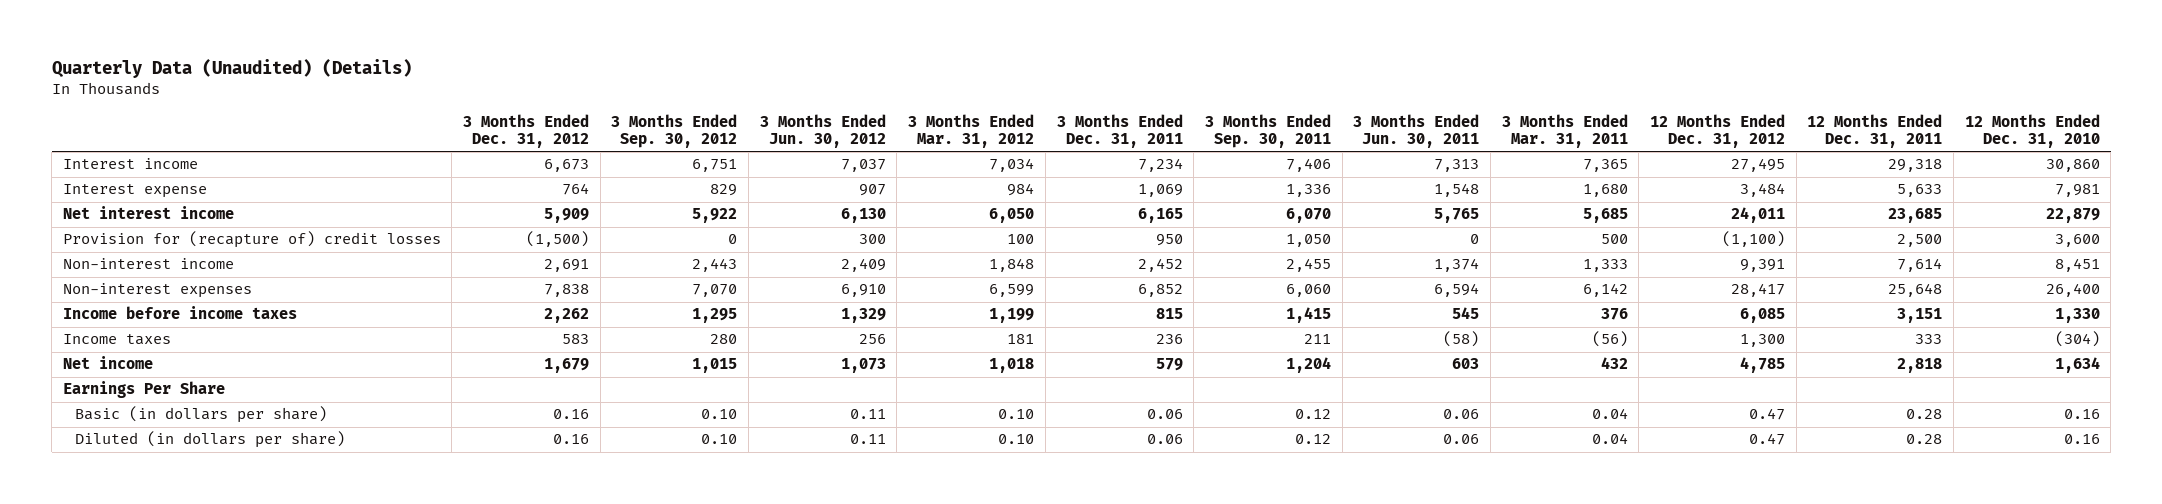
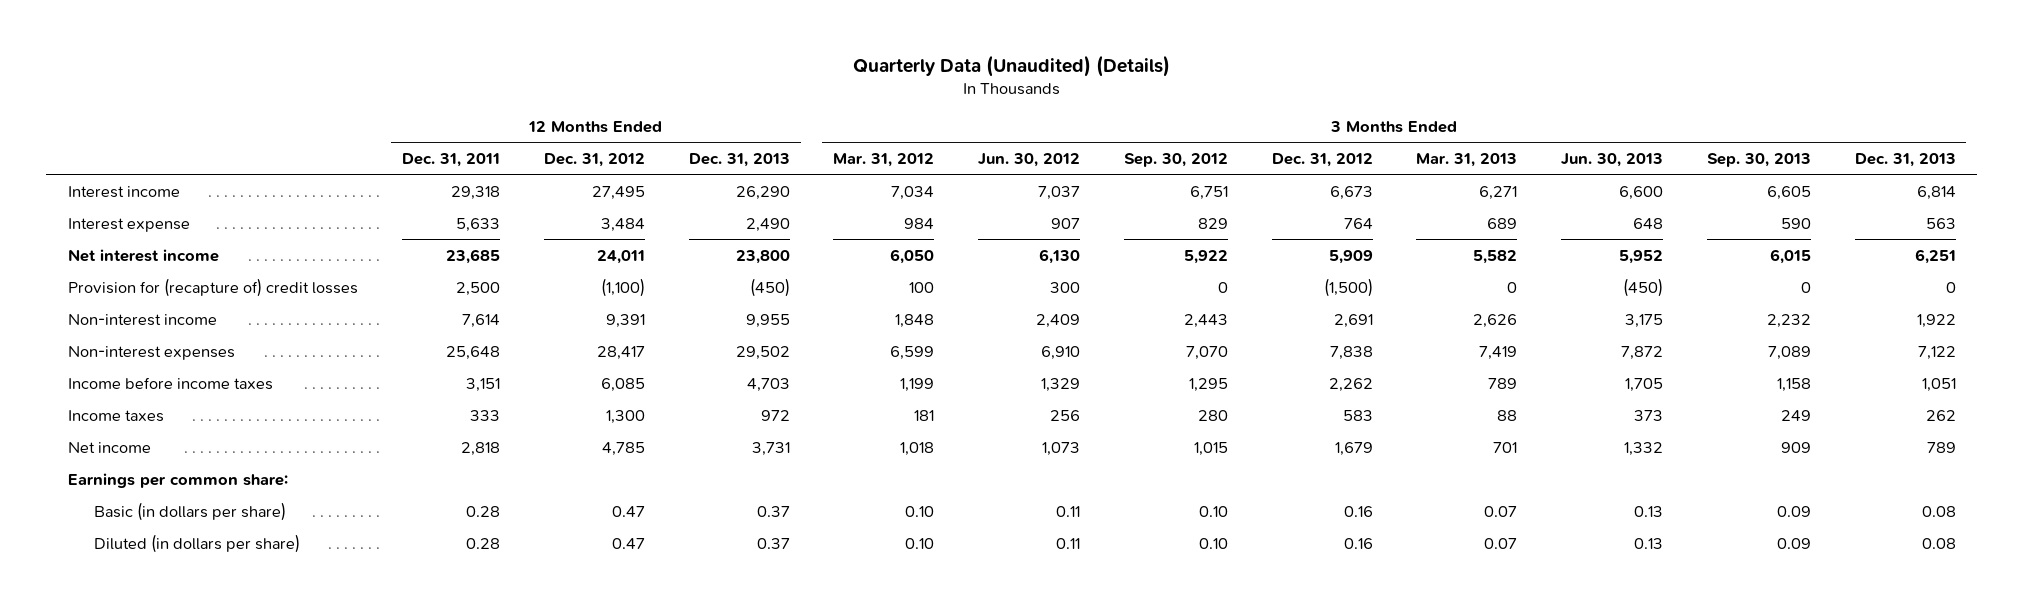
- | 3 Months Ended Dec. 31, 2012 | 3 Months Ended Sep. 30, 2012 | 3 Months Ended Jun. 30, 2012 | 3 Months Ended Mar. 31, 2012 | 3 Months Ended Dec. 31, 2011 | 3 Months Ended Sep. 30, 2011 | 3 Months Ended Jun. 30, 2011 | 3 Months Ended Mar. 31, 2011 | 12 Months Ended Dec. 31, 2012 | 12 Months Ended Dec. 31, 2011 | 12 Months Ended Dec. 31, 2010
+ | 12 Months Ended Dec. 31, 2011 | 12 Months Ended Dec. 31, 2012 | 12 Months Ended Dec. 31, 2013 | 3 Months Ended Mar. 31, 2012 | 3 Months Ended Jun. 30, 2012 | 3 Months Ended Sep. 30, 2012 | 3 Months Ended Dec. 31, 2012 | 3 Months Ended Mar. 31, 2013 | 3 Months Ended Jun. 30, 2013 | 3 Months Ended Sep. 30, 2013 | 3 Months Ended Dec. 31, 2013
- Earnings Per Share
+ Earnings per common share:

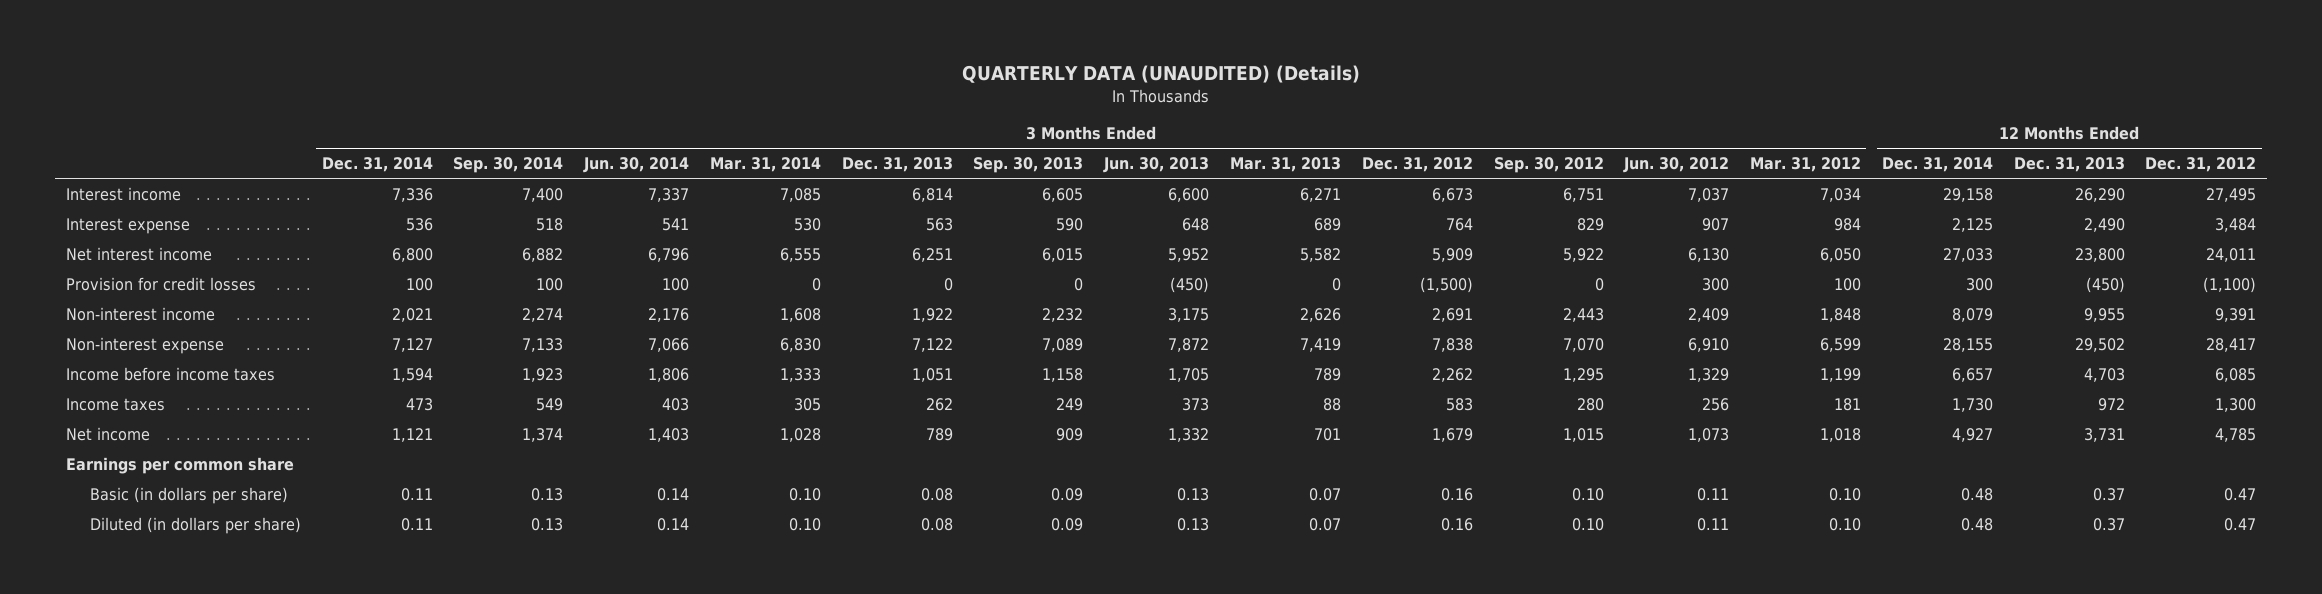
- Quarterly Data (Unaudited) (Details)
+ QUARTERLY DATA (UNAUDITED) (Details)
- | 12 Months Ended Dec. 31, 2011 | 12 Months Ended Dec. 31, 2012 | 12 Months Ended Dec. 31, 2013 | 3 Months Ended Mar. 31, 2012 | 3 Months Ended Jun. 30, 2012 | 3 Months Ended Sep. 30, 2012 | 3 Months Ended Dec. 31, 2012 | 3 Months Ended Mar. 31, 2013 | 3 Months Ended Jun. 30, 2013 | 3 Months Ended Sep. 30, 2013 | 3 Months Ended Dec. 31, 2013
+ | 3 Months Ended Dec. 31, 2014 | 3 Months Ended Sep. 30, 2014 | 3 Months Ended Jun. 30, 2014 | 3 Months Ended Mar. 31, 2014 | 3 Months Ended Dec. 31, 2013 | 3 Months Ended Sep. 30, 2013 | 3 Months Ended Jun. 30, 2013 | 3 Months Ended Mar. 31, 2013 | 3 Months Ended Dec. 31, 2012 | 3 Months Ended Sep. 30, 2012 | 3 Months Ended Jun. 30, 2012 | 3 Months Ended Mar. 31, 2012 | 12 Months Ended Dec. 31, 2014 | 12 Months Ended Dec. 31, 2013 | 12 Months Ended Dec. 31, 2012
- Provision for (recapture of) credit losses | 2,500 | (1,100) | (450) | 100 | 300 | 0 | (1,500) | 0 | (450) | 0 | 0
+ Provision for credit losses | 100 | 100 | 100 | 0 | 0 | 0 | (450) | 0 | (1,500) | 0 | 300 | 100 | 300 | (450) | (1,100)
- Non-interest expenses | 25,648 | 28,417 | 29,502 | 6,599 | 6,910 | 7,070 | 7,838 | 7,419 | 7,872 | 7,089 | 7,122
+ Non-interest expense | 7,127 | 7,133 | 7,066 | 6,830 | 7,122 | 7,089 | 7,872 | 7,419 | 7,838 | 7,070 | 6,910 | 6,599 | 28,155 | 29,502 | 28,417
- Earnings per common share:
+ Earnings per common share

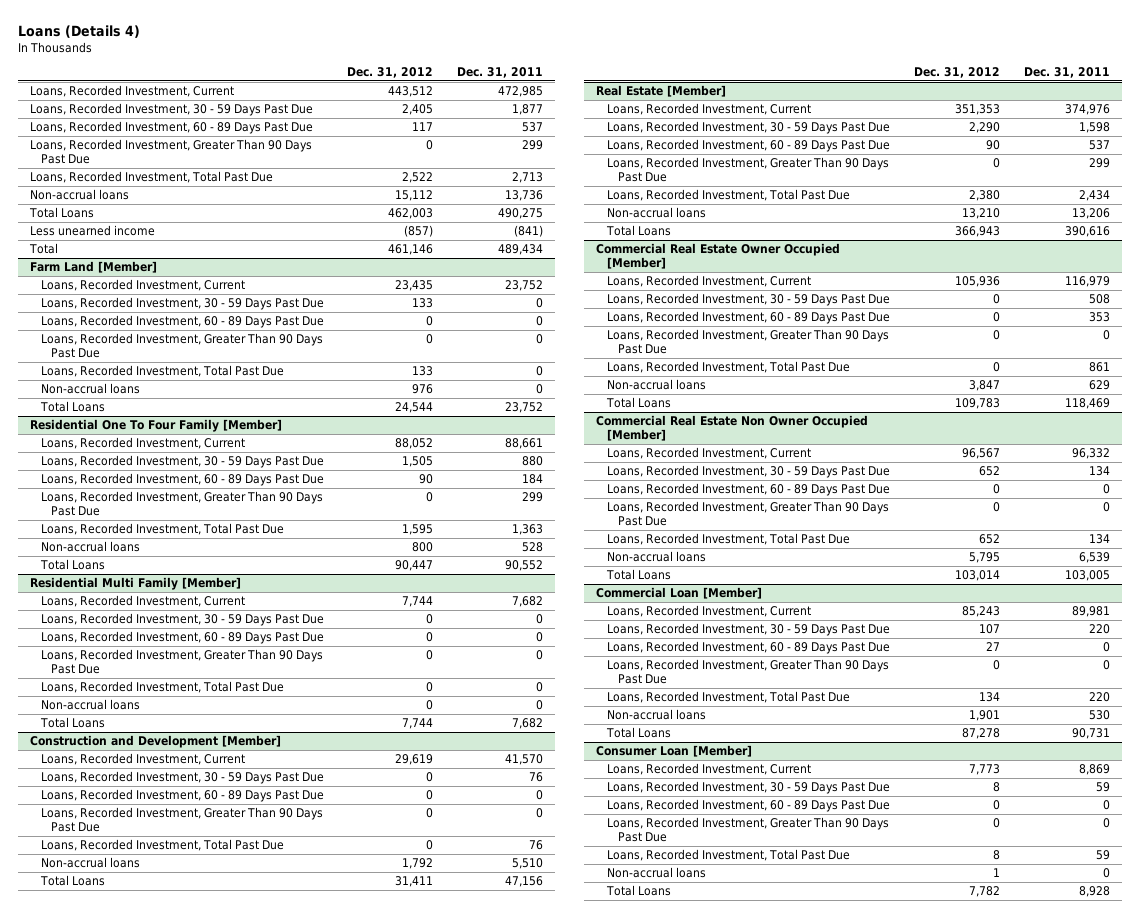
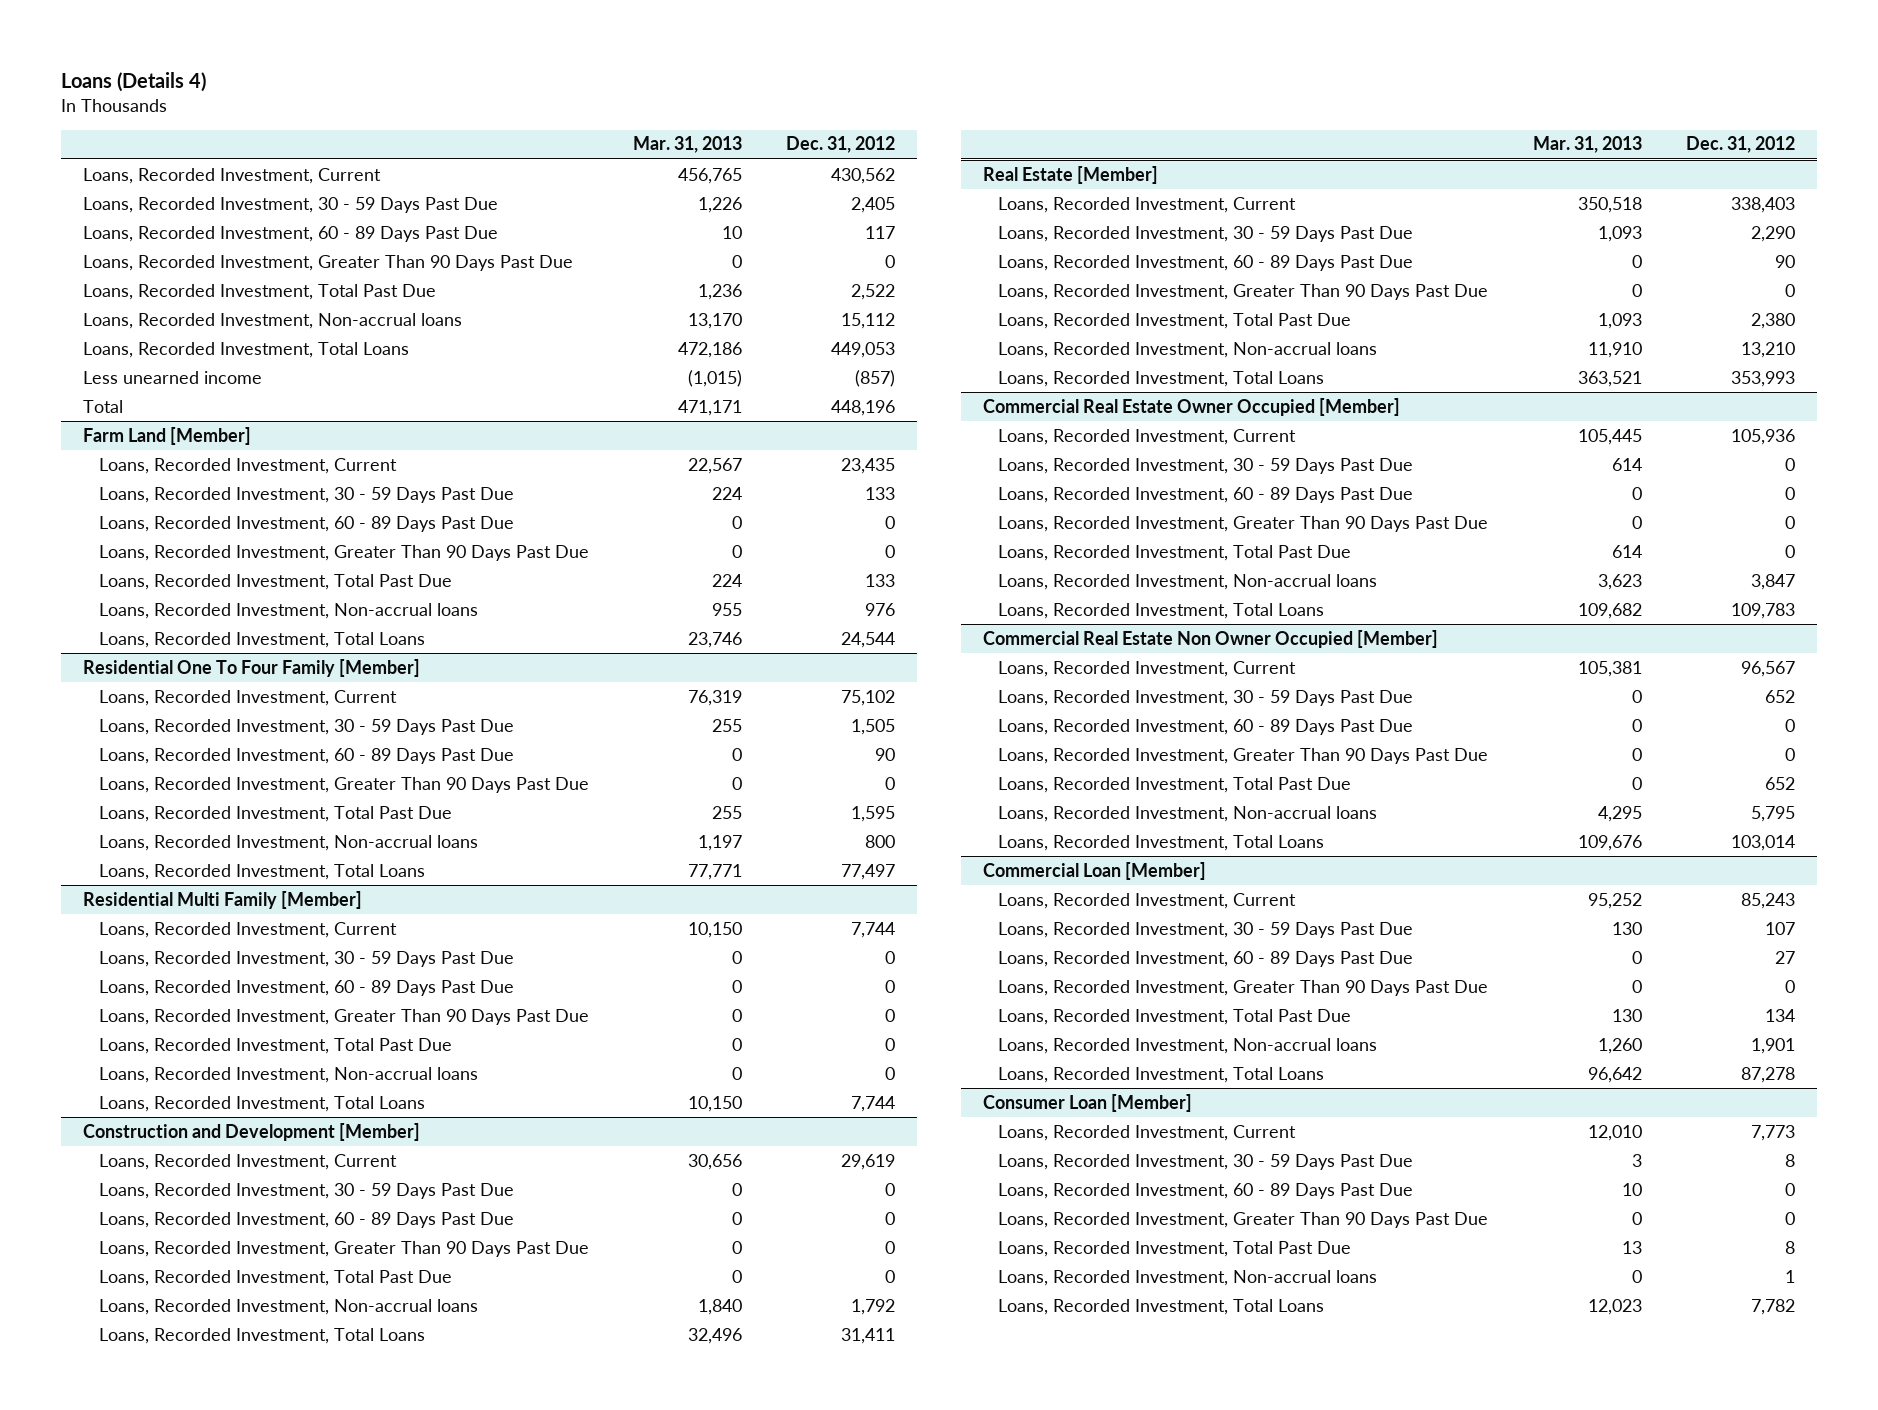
- | Dec. 31, 2012 | Dec. 31, 2011
+ | Mar. 31, 2013 | Dec. 31, 2012
- Loans, Recorded Investment, Current | 443,512 | 472,985
+ Loans, Recorded Investment, Current | 456,765 | 430,562
- Non-accrual loans | 15,112 | 13,736
- Total Loans | 462,003 | 490,275
+ Loans, Recorded Investment, Non-accrual loans | 13,170 | 15,112
+ Loans, Recorded Investment, Total Loans | 472,186 | 449,053
- Total | 461,146 | 489,434
+ Total | 471,171 | 448,196
@ Farm Land [Member]
- Non-accrual loans | 976 | 0
- Total Loans | 24,544 | 23,752
+ Loans, Recorded Investment, Non-accrual loans | 955 | 976
+ Loans, Recorded Investment, Total Loans | 23,746 | 24,544
@ Residential One To Four Family [Member]
- Loans, Recorded Investment, Current | 88,052 | 88,661
+ Loans, Recorded Investment, Current | 76,319 | 75,102
- Non-accrual loans | 800 | 528
- Total Loans | 90,447 | 90,552
+ Loans, Recorded Investment, Non-accrual loans | 1,197 | 800
+ Loans, Recorded Investment, Total Loans | 77,771 | 77,497
@ Residential Multi Family [Member]
- Non-accrual loans | 0 | 0
- Total Loans | 7,744 | 7,682
+ Loans, Recorded Investment, Non-accrual loans | 0 | 0
+ Loans, Recorded Investment, Total Loans | 10,150 | 7,744
@ Construction and Development [Member]
- Non-accrual loans | 1,792 | 5,510
- Total Loans | 31,411 | 47,156
+ Loans, Recorded Investment, Non-accrual loans | 1,840 | 1,792
+ Loans, Recorded Investment, Total Loans | 32,496 | 31,411
@ Real Estate [Member]
- Loans, Recorded Investment, Current | 351,353 | 374,976
+ Loans, Recorded Investment, Current | 350,518 | 338,403
- Non-accrual loans | 13,210 | 13,206
- Total Loans | 366,943 | 390,616
+ Loans, Recorded Investment, Non-accrual loans | 11,910 | 13,210
+ Loans, Recorded Investment, Total Loans | 363,521 | 353,993
@ Commercial Real Estate Owner Occupied [Member]
- Non-accrual loans | 3,847 | 629
- Total Loans | 109,783 | 118,469
+ Loans, Recorded Investment, Non-accrual loans | 3,623 | 3,847
+ Loans, Recorded Investment, Total Loans | 109,682 | 109,783
@ Commercial Real Estate Non Owner Occupied [Member]
- Non-accrual loans | 5,795 | 6,539
- Total Loans | 103,014 | 103,005
+ Loans, Recorded Investment, Non-accrual loans | 4,295 | 5,795
+ Loans, Recorded Investment, Total Loans | 109,676 | 103,014
@ Commercial Loan [Member]
- Non-accrual loans | 1,901 | 530
- Total Loans | 87,278 | 90,731
+ Loans, Recorded Investment, Non-accrual loans | 1,260 | 1,901
+ Loans, Recorded Investment, Total Loans | 96,642 | 87,278
@ Consumer Loan [Member]
- Non-accrual loans | 1 | 0
- Total Loans | 7,782 | 8,928
+ Loans, Recorded Investment, Non-accrual loans | 0 | 1
+ Loans, Recorded Investment, Total Loans | 12,023 | 7,782

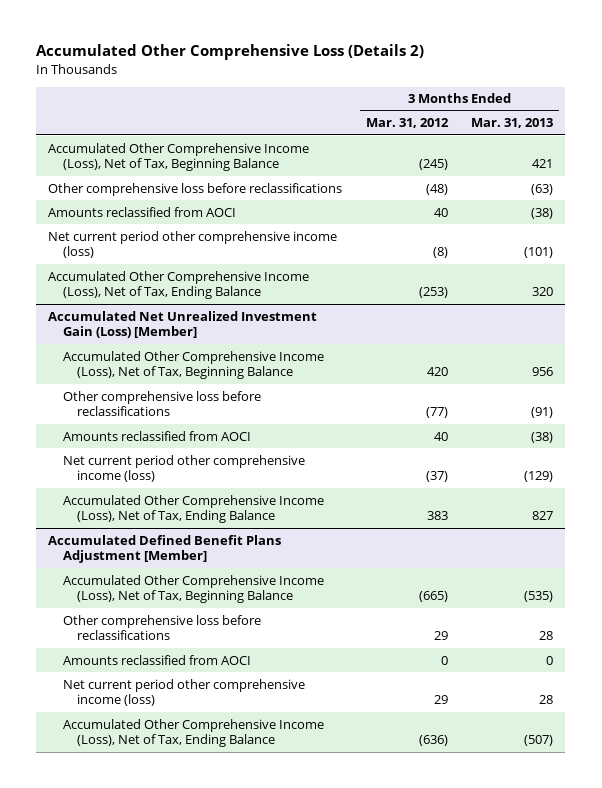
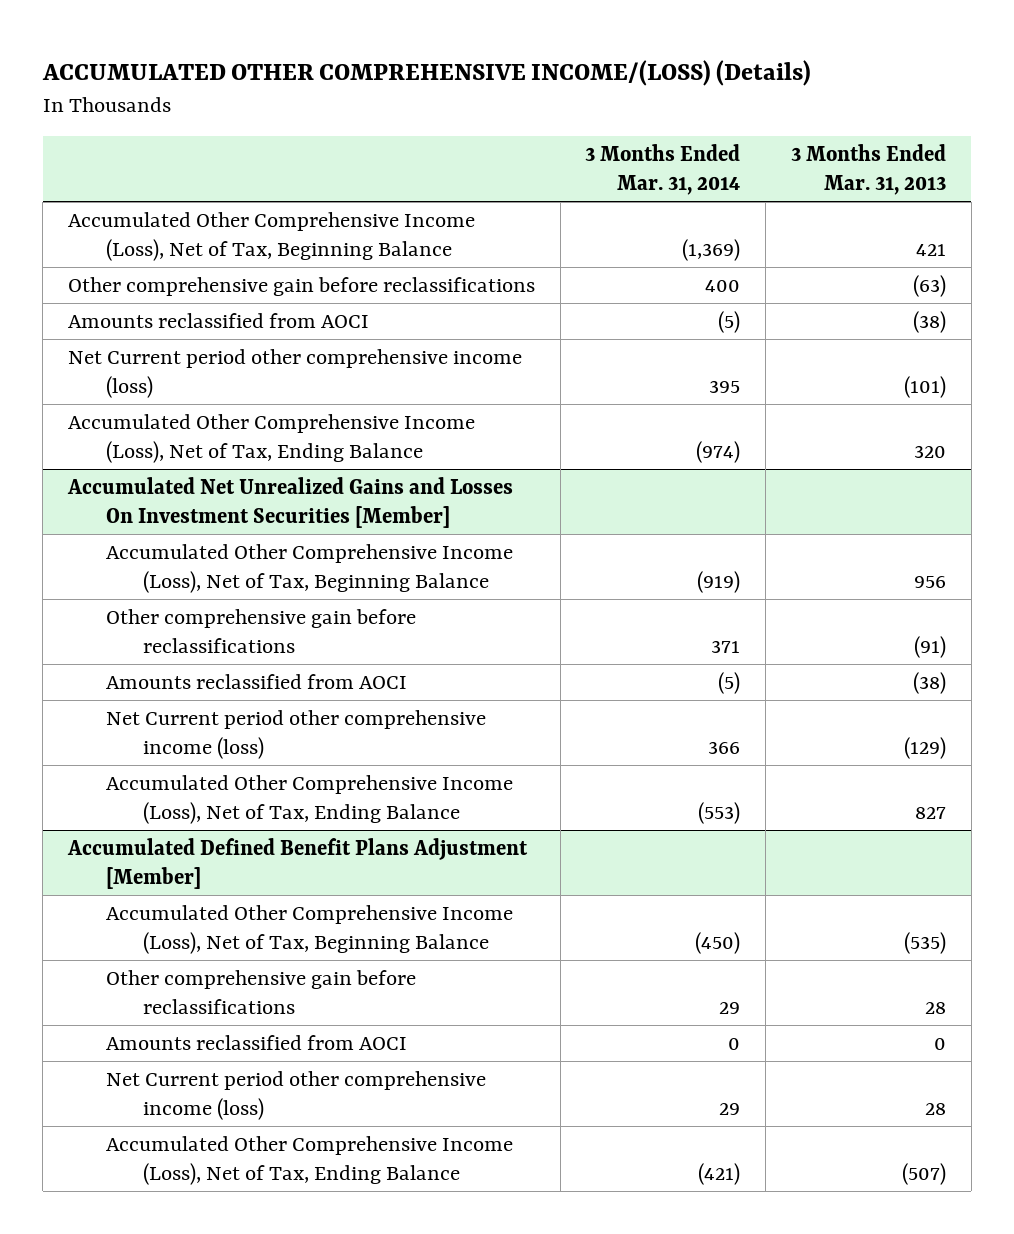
- Accumulated Other Comprehensive Loss (Details 2)
+ ACCUMULATED OTHER COMPREHENSIVE INCOME/(LOSS) (Details)
- | 3 Months Ended Mar. 31, 2012 | 3 Months Ended Mar. 31, 2013
+ | 3 Months Ended Mar. 31, 2014 | 3 Months Ended Mar. 31, 2013
- Other comprehensive loss before reclassifications | (48) | (63)
+ Other comprehensive gain before reclassifications | 400 | (63)
- Net current period other comprehensive income (loss) | (8) | (101)
+ Net Current period other comprehensive income (loss) | 395 | (101)
- Accumulated Net Unrealized Investment Gain (Loss) [Member]
+ Accumulated Net Unrealized Gains and Losses On Investment Securities [Member]
- Other comprehensive loss before reclassifications | (77) | (91)
+ Other comprehensive gain before reclassifications | 371 | (91)
- Net current period other comprehensive income (loss) | (37) | (129)
+ Net Current period other comprehensive income (loss) | 366 | (129)
@ Accumulated Defined Benefit Plans Adjustment [Member]
- Other comprehensive loss before reclassifications | 29 | 28
+ Other comprehensive gain before reclassifications | 29 | 28
- Net current period other comprehensive income (loss) | 29 | 28
+ Net Current period other comprehensive income (loss) | 29 | 28

